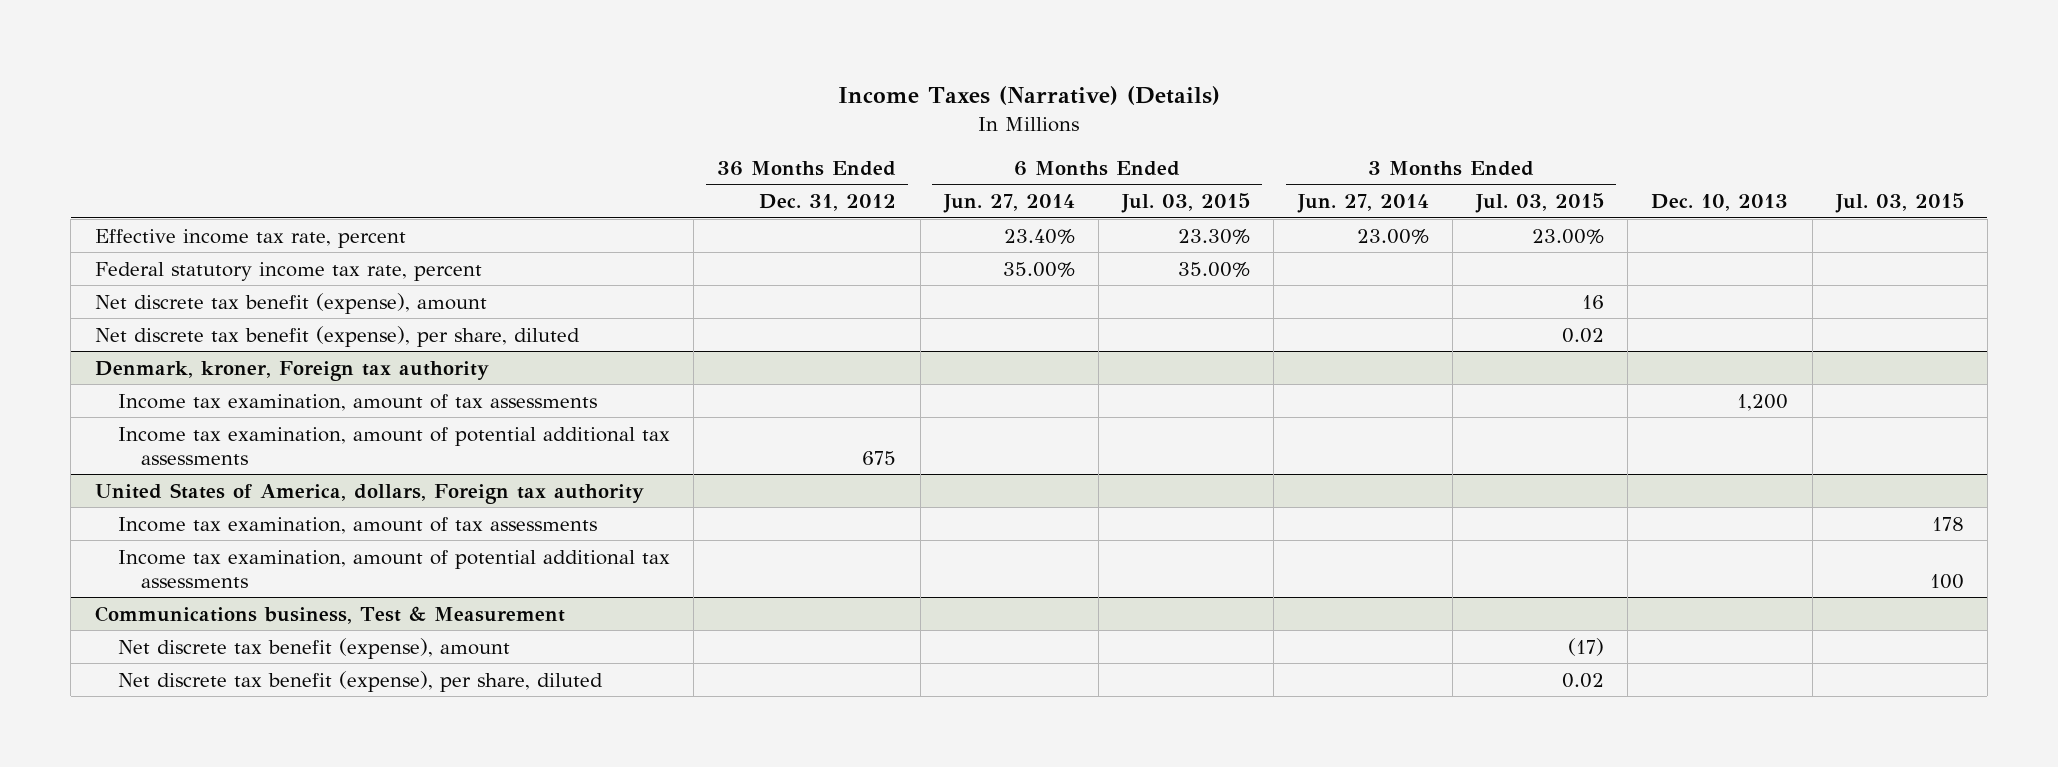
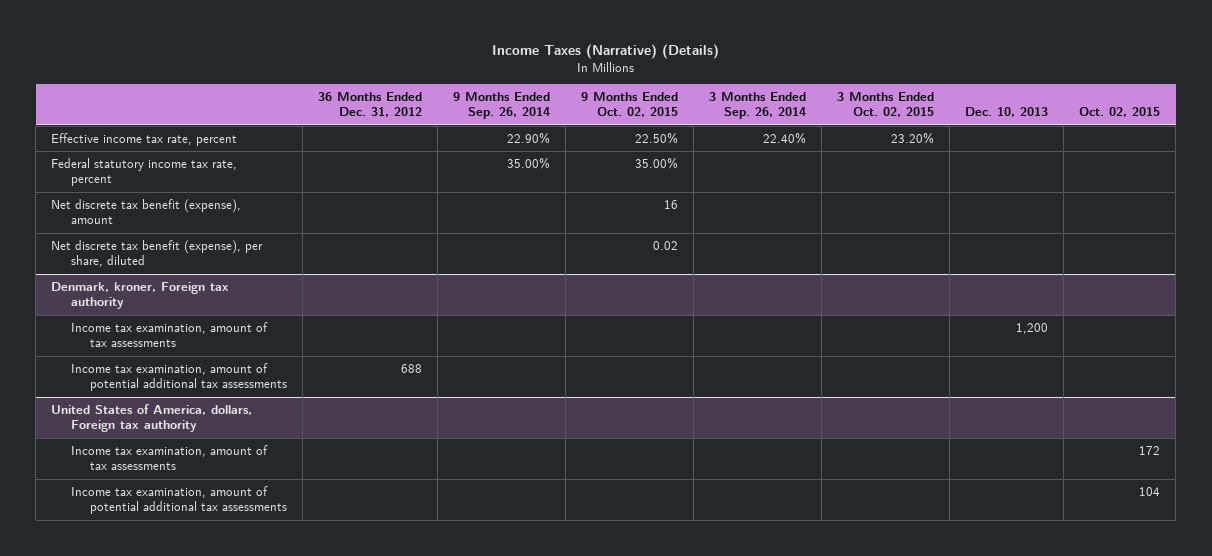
- | 36 Months Ended Dec. 31, 2012 | 6 Months Ended Jun. 27, 2014 | 6 Months Ended Jul. 03, 2015 | 3 Months Ended Jun. 27, 2014 | 3 Months Ended Jul. 03, 2015 | Dec. 10, 2013 | Jul. 03, 2015
+ | 36 Months Ended Dec. 31, 2012 | 9 Months Ended Sep. 26, 2014 | 9 Months Ended Oct. 02, 2015 | 3 Months Ended Sep. 26, 2014 | 3 Months Ended Oct. 02, 2015 | Dec. 10, 2013 | Oct. 02, 2015
@ Denmark, kroner, Foreign tax authority
- Income tax examination, amount of potential additional tax assessments | 675 | | | | | |
+ Income tax examination, amount of potential additional tax assessments | 688 | | | | | |
- Communications business, Test & Measurement
- Net discrete tax benefit (expense), amount | | | | | (17) | |
- Net discrete tax benefit (expense), per share, diluted | | | | | 0.02 | |

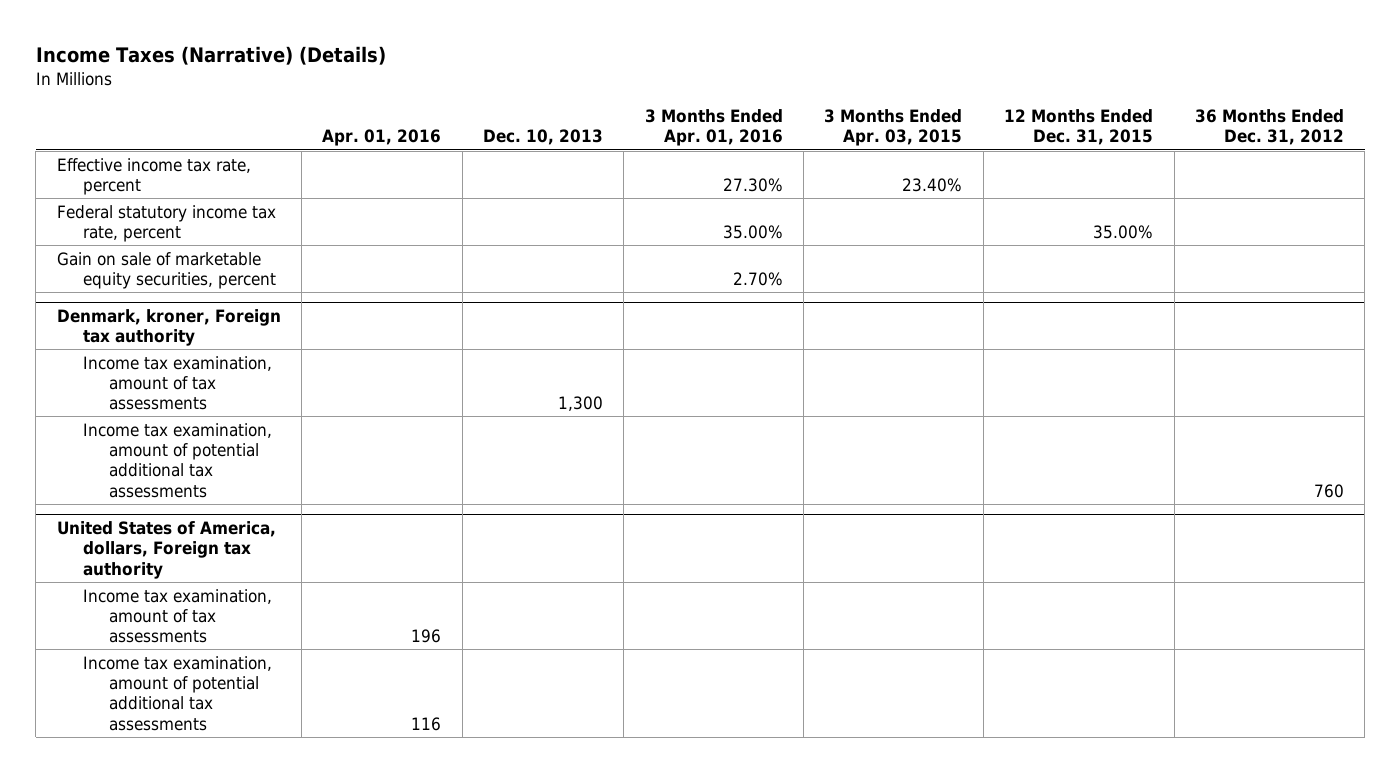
- | 36 Months Ended Dec. 31, 2012 | 9 Months Ended Sep. 26, 2014 | 9 Months Ended Oct. 02, 2015 | 3 Months Ended Sep. 26, 2014 | 3 Months Ended Oct. 02, 2015 | Dec. 10, 2013 | Oct. 02, 2015
+ | Apr. 01, 2016 | Dec. 10, 2013 | 3 Months Ended Apr. 01, 2016 | 3 Months Ended Apr. 03, 2015 | 12 Months Ended Dec. 31, 2015 | 36 Months Ended Dec. 31, 2012
- Net discrete tax benefit (expense), amount | | | 16 | | | |
- Net discrete tax benefit (expense), per share, diluted | | | 0.02 | | | |
+ Gain on sale of marketable equity securities, percent | | | 2.70% | | |
@ Denmark, kroner, Foreign tax authority
- Income tax examination, amount of tax assessments | | | | | | 1,200 |
- Income tax examination, amount of potential additional tax assessments | 688 | | | | | |
+ Income tax examination, amount of tax assessments | | 1,300 | | | |
+ Income tax examination, amount of potential additional tax assessments | | | | | | 760

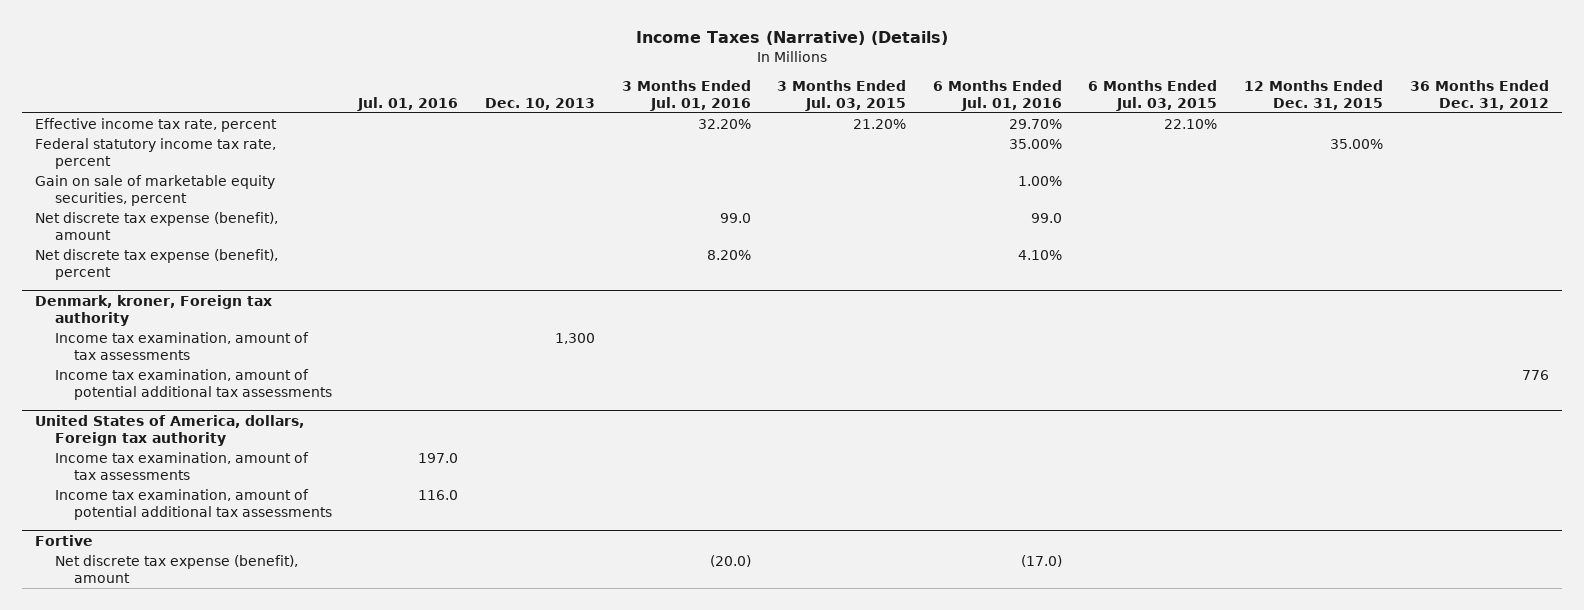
- | Apr. 01, 2016 | Dec. 10, 2013 | 3 Months Ended Apr. 01, 2016 | 3 Months Ended Apr. 03, 2015 | 12 Months Ended Dec. 31, 2015 | 36 Months Ended Dec. 31, 2012
+ | Jul. 01, 2016 | Dec. 10, 2013 | 3 Months Ended Jul. 01, 2016 | 3 Months Ended Jul. 03, 2015 | 6 Months Ended Jul. 01, 2016 | 6 Months Ended Jul. 03, 2015 | 12 Months Ended Dec. 31, 2015 | 36 Months Ended Dec. 31, 2012
+ Net discrete tax expense (benefit), amount | | | 99.0 | | 99.0 | | |
+ Net discrete tax expense (benefit), percent | | | 8.20% | | 4.10% | | |
@ Denmark, kroner, Foreign tax authority
- Income tax examination, amount of potential additional tax assessments | | | | | | 760
+ Income tax examination, amount of potential additional tax assessments | | | | | | | | 776
+ Fortive
+ Net discrete tax expense (benefit), amount | | | (20.0) | | (17.0) | | |

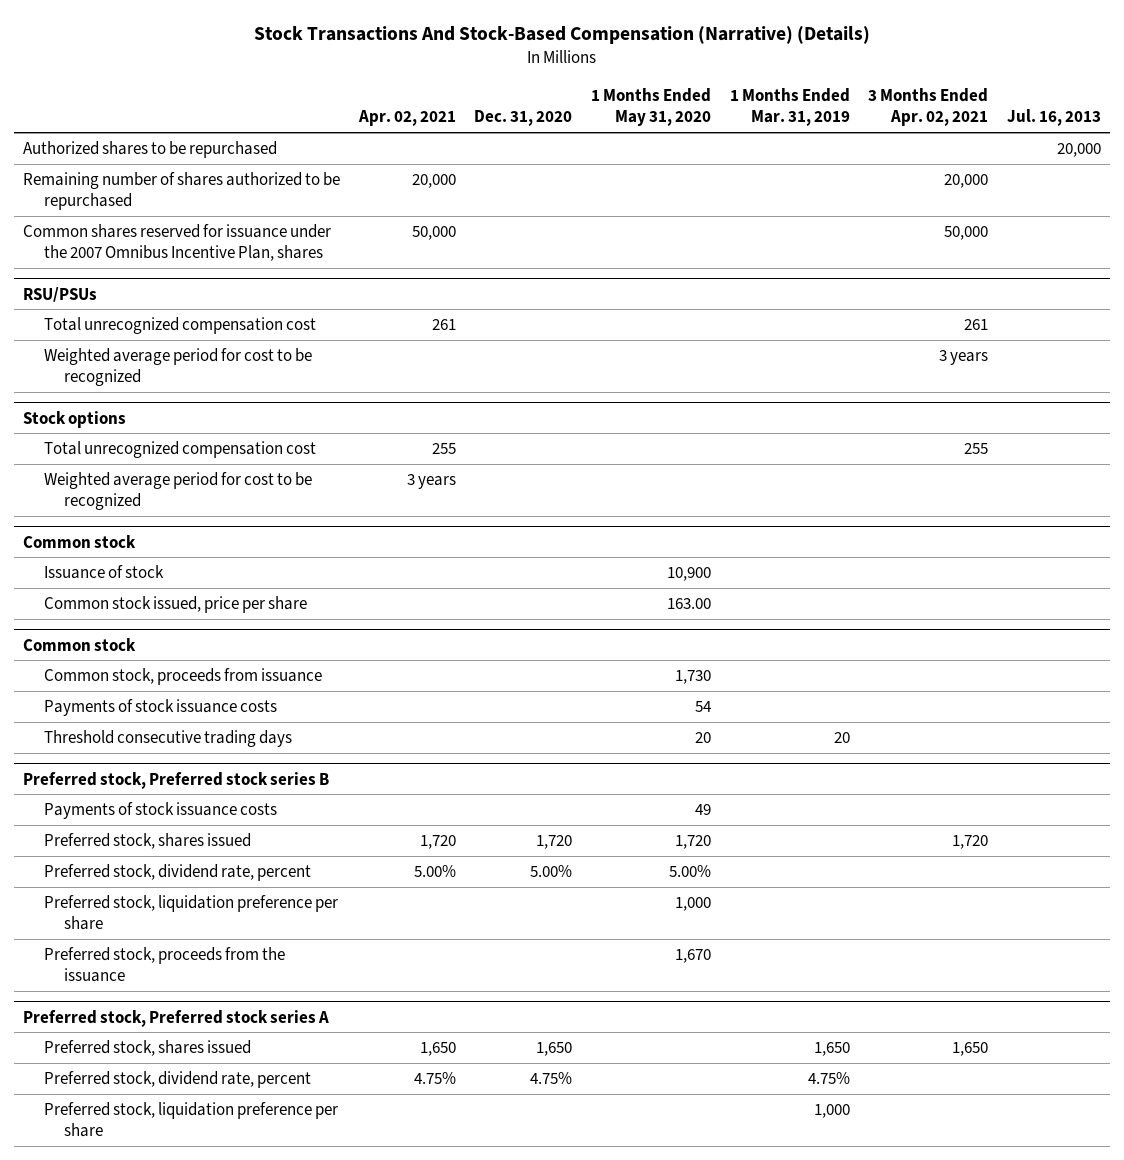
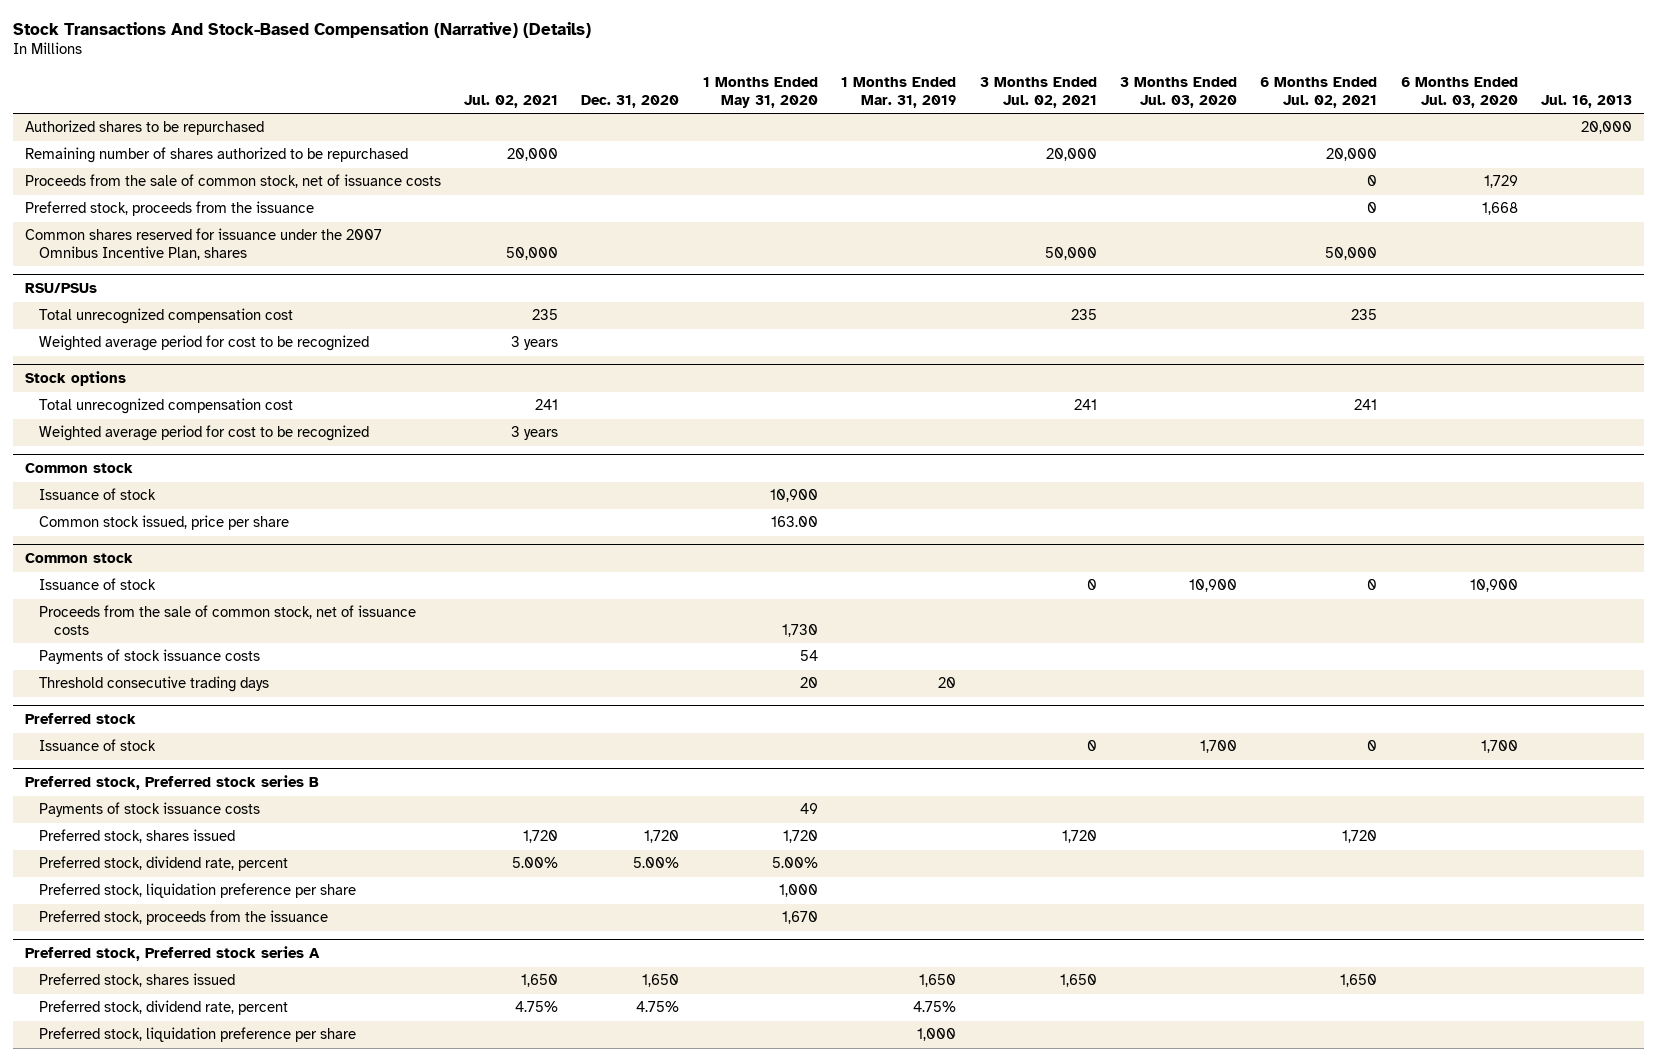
- | Apr. 02, 2021 | Dec. 31, 2020 | 1 Months Ended May 31, 2020 | 1 Months Ended Mar. 31, 2019 | 3 Months Ended Apr. 02, 2021 | Jul. 16, 2013
+ | Jul. 02, 2021 | Dec. 31, 2020 | 1 Months Ended May 31, 2020 | 1 Months Ended Mar. 31, 2019 | 3 Months Ended Jul. 02, 2021 | 3 Months Ended Jul. 03, 2020 | 6 Months Ended Jul. 02, 2021 | 6 Months Ended Jul. 03, 2020 | Jul. 16, 2013
+ Proceeds from the sale of common stock, net of issuance costs | | | | | | | 0 | 1,729 |
+ Preferred stock, proceeds from the issuance | | | | | | | 0 | 1,668 |
@ Common stock
- Common stock, proceeds from issuance | | | 1,730 | | |
+ Issuance of stock | | | | | 0 | 10,900 | 0 | 10,900 |
+ Proceeds from the sale of common stock, net of issuance costs | | | 1,730 | | | | | |
+ Preferred stock
+ Issuance of stock | | | | | 0 | 1,700 | 0 | 1,700 |

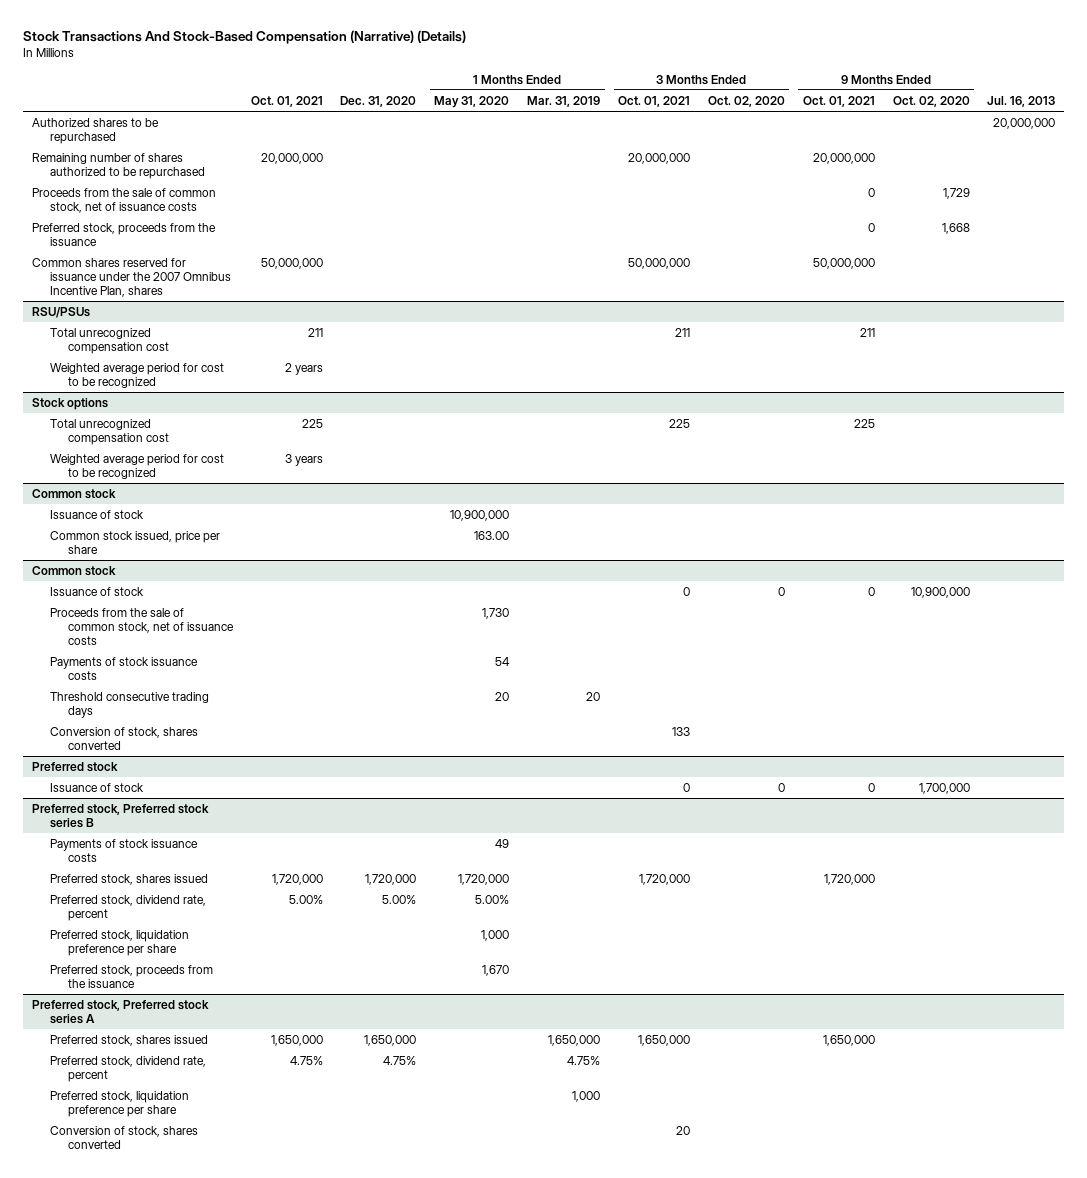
- | Jul. 02, 2021 | Dec. 31, 2020 | 1 Months Ended May 31, 2020 | 1 Months Ended Mar. 31, 2019 | 3 Months Ended Jul. 02, 2021 | 3 Months Ended Jul. 03, 2020 | 6 Months Ended Jul. 02, 2021 | 6 Months Ended Jul. 03, 2020 | Jul. 16, 2013
+ | Oct. 01, 2021 | Dec. 31, 2020 | 1 Months Ended May 31, 2020 | 1 Months Ended Mar. 31, 2019 | 3 Months Ended Oct. 01, 2021 | 3 Months Ended Oct. 02, 2020 | 9 Months Ended Oct. 01, 2021 | 9 Months Ended Oct. 02, 2020 | Jul. 16, 2013
- Authorized shares to be repurchased | | | | | | | | | 20,000
+ Authorized shares to be repurchased | | | | | | | | | 20,000,000
@ Common stock
- Issuance of stock | | | 10,900 | | | | | |
+ Issuance of stock | | | 10,900,000 | | | | | |
+ Conversion of stock, shares converted | | | | | 133 | | | |
@ Preferred stock, Preferred stock series B
- Preferred stock, shares issued | 1,720 | 1,720 | 1,720 | | 1,720 | | 1,720 | |
+ Preferred stock, shares issued | 1,720,000 | 1,720,000 | 1,720,000 | | 1,720,000 | | 1,720,000 | |
@ Preferred stock, Preferred stock series A
- Preferred stock, shares issued | 1,650 | 1,650 | | 1,650 | 1,650 | | 1,650 | |
+ Preferred stock, shares issued | 1,650,000 | 1,650,000 | | 1,650,000 | 1,650,000 | | 1,650,000 | |
+ Conversion of stock, shares converted | | | | | 20 | | | |

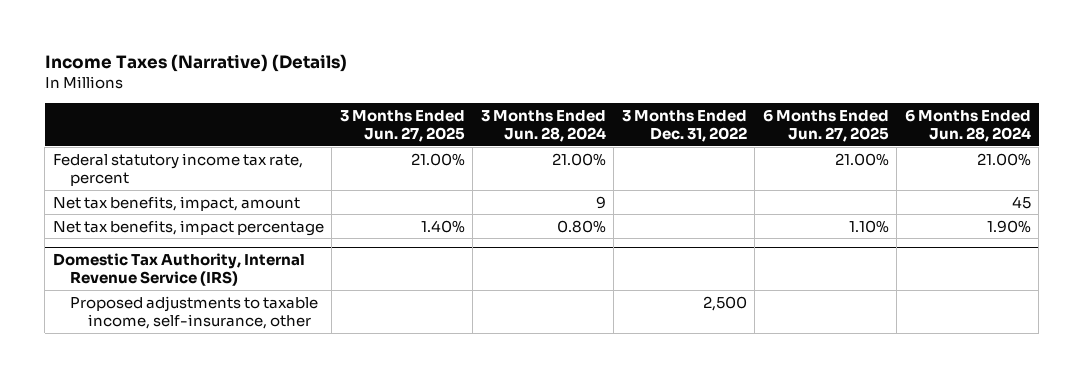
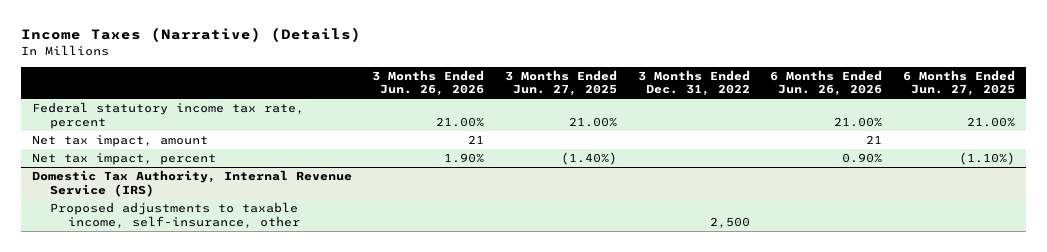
- | 3 Months Ended Jun. 27, 2025 | 3 Months Ended Jun. 28, 2024 | 3 Months Ended Dec. 31, 2022 | 6 Months Ended Jun. 27, 2025 | 6 Months Ended Jun. 28, 2024
+ | 3 Months Ended Jun. 26, 2026 | 3 Months Ended Jun. 27, 2025 | 3 Months Ended Dec. 31, 2022 | 6 Months Ended Jun. 26, 2026 | 6 Months Ended Jun. 27, 2025
- Net tax benefits, impact, amount | | 9 | | | 45
- Net tax benefits, impact percentage | 1.40% | 0.80% | | 1.10% | 1.90%
+ Net tax impact, amount | 21 | | | 21 |
+ Net tax impact, percent | 1.90% | (1.40%) | | 0.90% | (1.10%)

